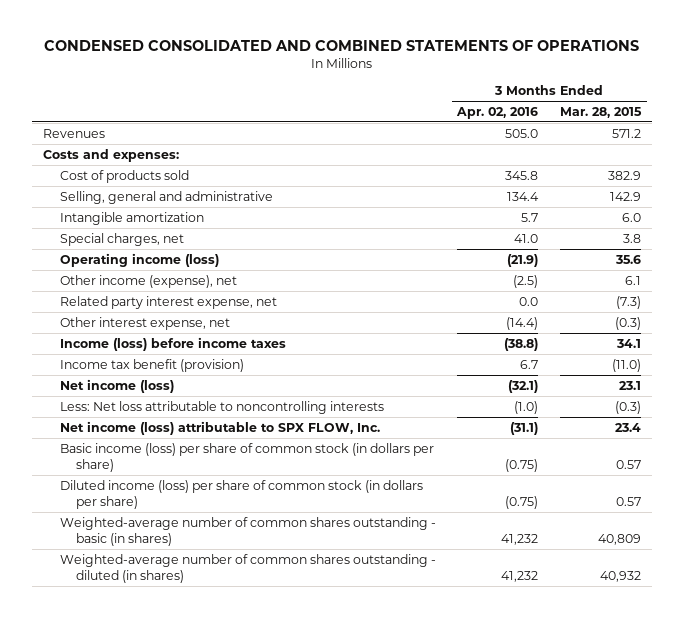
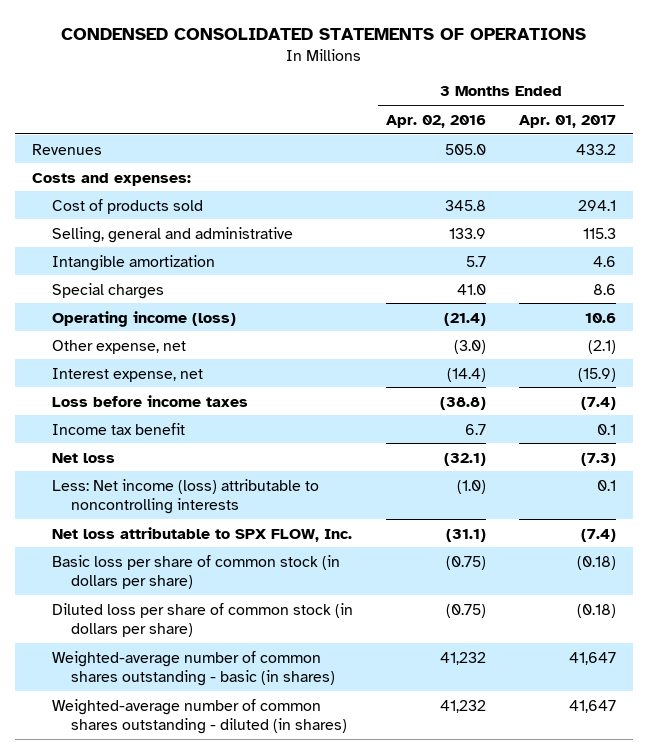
- CONDENSED CONSOLIDATED AND COMBINED STATEMENTS OF OPERATIONS
+ CONDENSED CONSOLIDATED STATEMENTS OF OPERATIONS
- | 3 Months Ended Apr. 02, 2016 | 3 Months Ended Mar. 28, 2015
+ | 3 Months Ended Apr. 02, 2016 | 3 Months Ended Apr. 01, 2017
- Selling, general and administrative | 134.4 | 142.9
+ Selling, general and administrative | 133.9 | 115.3
- Special charges, net | 41.0 | 3.8
- Operating income (loss) | (21.9) | 35.6
- Other income (expense), net | (2.5) | 6.1
- Related party interest expense, net | 0.0 | (7.3)
- Other interest expense, net | (14.4) | (0.3)
- Income (loss) before income taxes | (38.8) | 34.1
- Income tax benefit (provision) | 6.7 | (11.0)
- Net income (loss) | (32.1) | 23.1
- Less: Net loss attributable to noncontrolling interests | (1.0) | (0.3)
- Net income (loss) attributable to SPX FLOW, Inc. | (31.1) | 23.4
- Basic income (loss) per share of common stock (in dollars per share) | (0.75) | 0.57
- Diluted income (loss) per share of common stock (in dollars per share) | (0.75) | 0.57
+ Special charges | 41.0 | 8.6
+ Operating income (loss) | (21.4) | 10.6
+ Other expense, net | (3.0) | (2.1)
+ Interest expense, net | (14.4) | (15.9)
+ Loss before income taxes | (38.8) | (7.4)
+ Income tax benefit | 6.7 | 0.1
+ Net loss | (32.1) | (7.3)
+ Less: Net income (loss) attributable to noncontrolling interests | (1.0) | 0.1
+ Net loss attributable to SPX FLOW, Inc. | (31.1) | (7.4)
+ Basic loss per share of common stock (in dollars per share) | (0.75) | (0.18)
+ Diluted loss per share of common stock (in dollars per share) | (0.75) | (0.18)

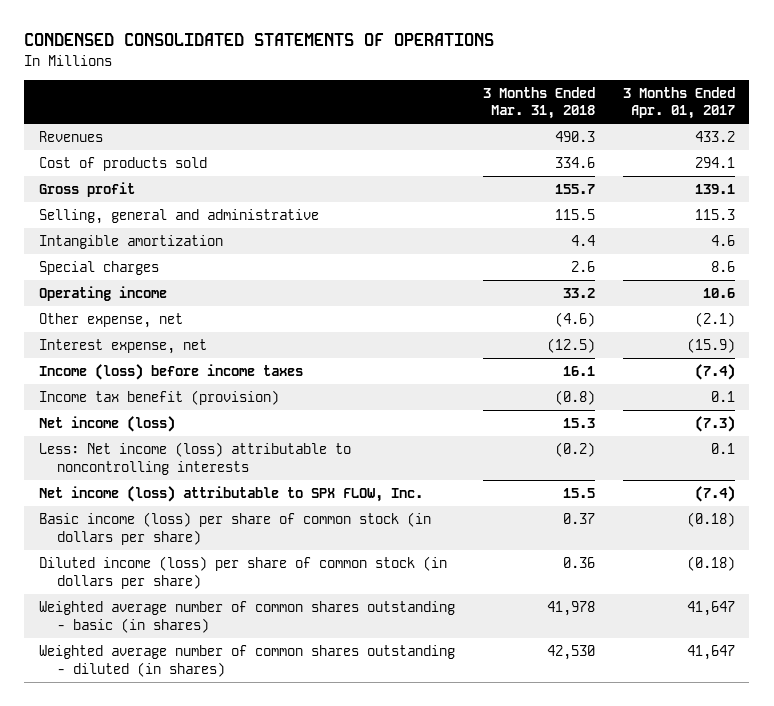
- | 3 Months Ended Apr. 02, 2016 | 3 Months Ended Apr. 01, 2017
+ | 3 Months Ended Mar. 31, 2018 | 3 Months Ended Apr. 01, 2017
- Costs and expenses:
+ Gross profit | 155.7 | 139.1
- Operating income (loss) | (21.4) | 10.6
+ Operating income | 33.2 | 10.6
- Loss before income taxes | (38.8) | (7.4)
- Income tax benefit | 6.7 | 0.1
- Net loss | (32.1) | (7.3)
+ Income (loss) before income taxes | 16.1 | (7.4)
+ Income tax benefit (provision) | (0.8) | 0.1
+ Net income (loss) | 15.3 | (7.3)
- Net loss attributable to SPX FLOW, Inc. | (31.1) | (7.4)
- Basic loss per share of common stock (in dollars per share) | (0.75) | (0.18)
- Diluted loss per share of common stock (in dollars per share) | (0.75) | (0.18)
- Weighted-average number of common shares outstanding - basic (in shares) | 41,232 | 41,647
- Weighted-average number of common shares outstanding - diluted (in shares) | 41,232 | 41,647
+ Net income (loss) attributable to SPX FLOW, Inc. | 15.5 | (7.4)
+ Basic income (loss) per share of common stock (in dollars per share) | 0.37 | (0.18)
+ Diluted income (loss) per share of common stock (in dollars per share) | 0.36 | (0.18)
+ Weighted average number of common shares outstanding - basic (in shares) | 41,978 | 41,647
+ Weighted average number of common shares outstanding - diluted (in shares) | 42,530 | 41,647

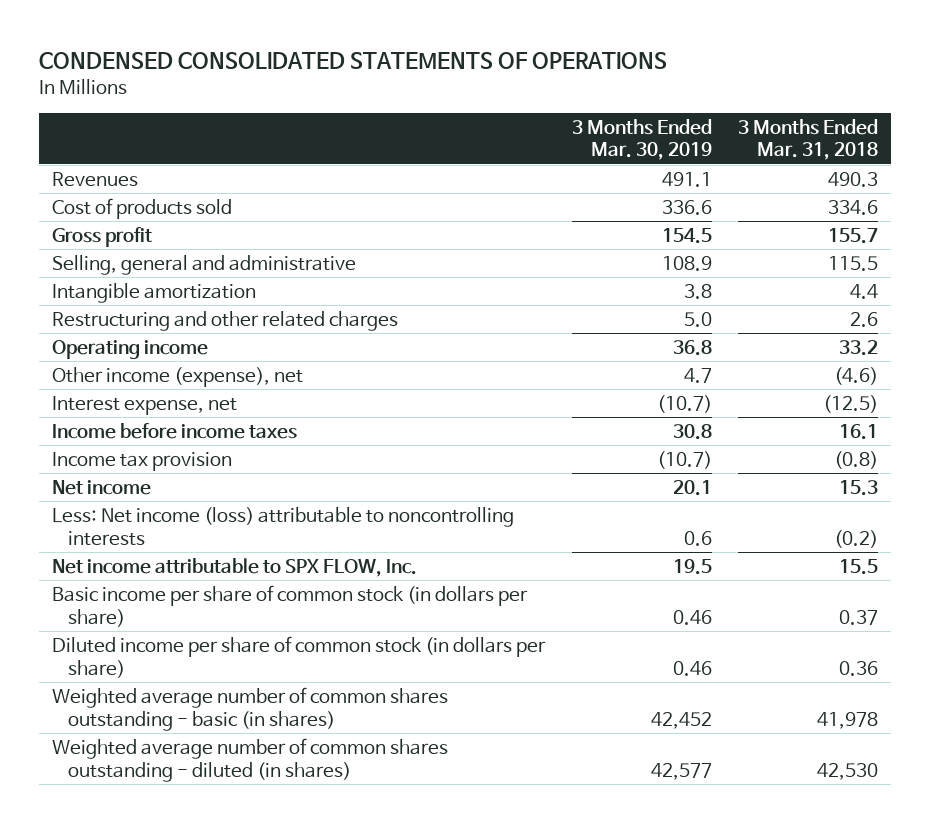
- | 3 Months Ended Mar. 31, 2018 | 3 Months Ended Apr. 01, 2017
+ | 3 Months Ended Mar. 30, 2019 | 3 Months Ended Mar. 31, 2018
- Special charges | 2.6 | 8.6
+ Restructuring and other related charges | 5.0 | 2.6
- Other expense, net | (4.6) | (2.1)
+ Other income (expense), net | 4.7 | (4.6)
- Income (loss) before income taxes | 16.1 | (7.4)
- Income tax benefit (provision) | (0.8) | 0.1
- Net income (loss) | 15.3 | (7.3)
+ Income before income taxes | 30.8 | 16.1
+ Income tax provision | (10.7) | (0.8)
+ Net income | 20.1 | 15.3
- Net income (loss) attributable to SPX FLOW, Inc. | 15.5 | (7.4)
- Basic income (loss) per share of common stock (in dollars per share) | 0.37 | (0.18)
- Diluted income (loss) per share of common stock (in dollars per share) | 0.36 | (0.18)
+ Net income attributable to SPX FLOW, Inc. | 19.5 | 15.5
+ Basic income per share of common stock (in dollars per share) | 0.46 | 0.37
+ Diluted income per share of common stock (in dollars per share) | 0.46 | 0.36

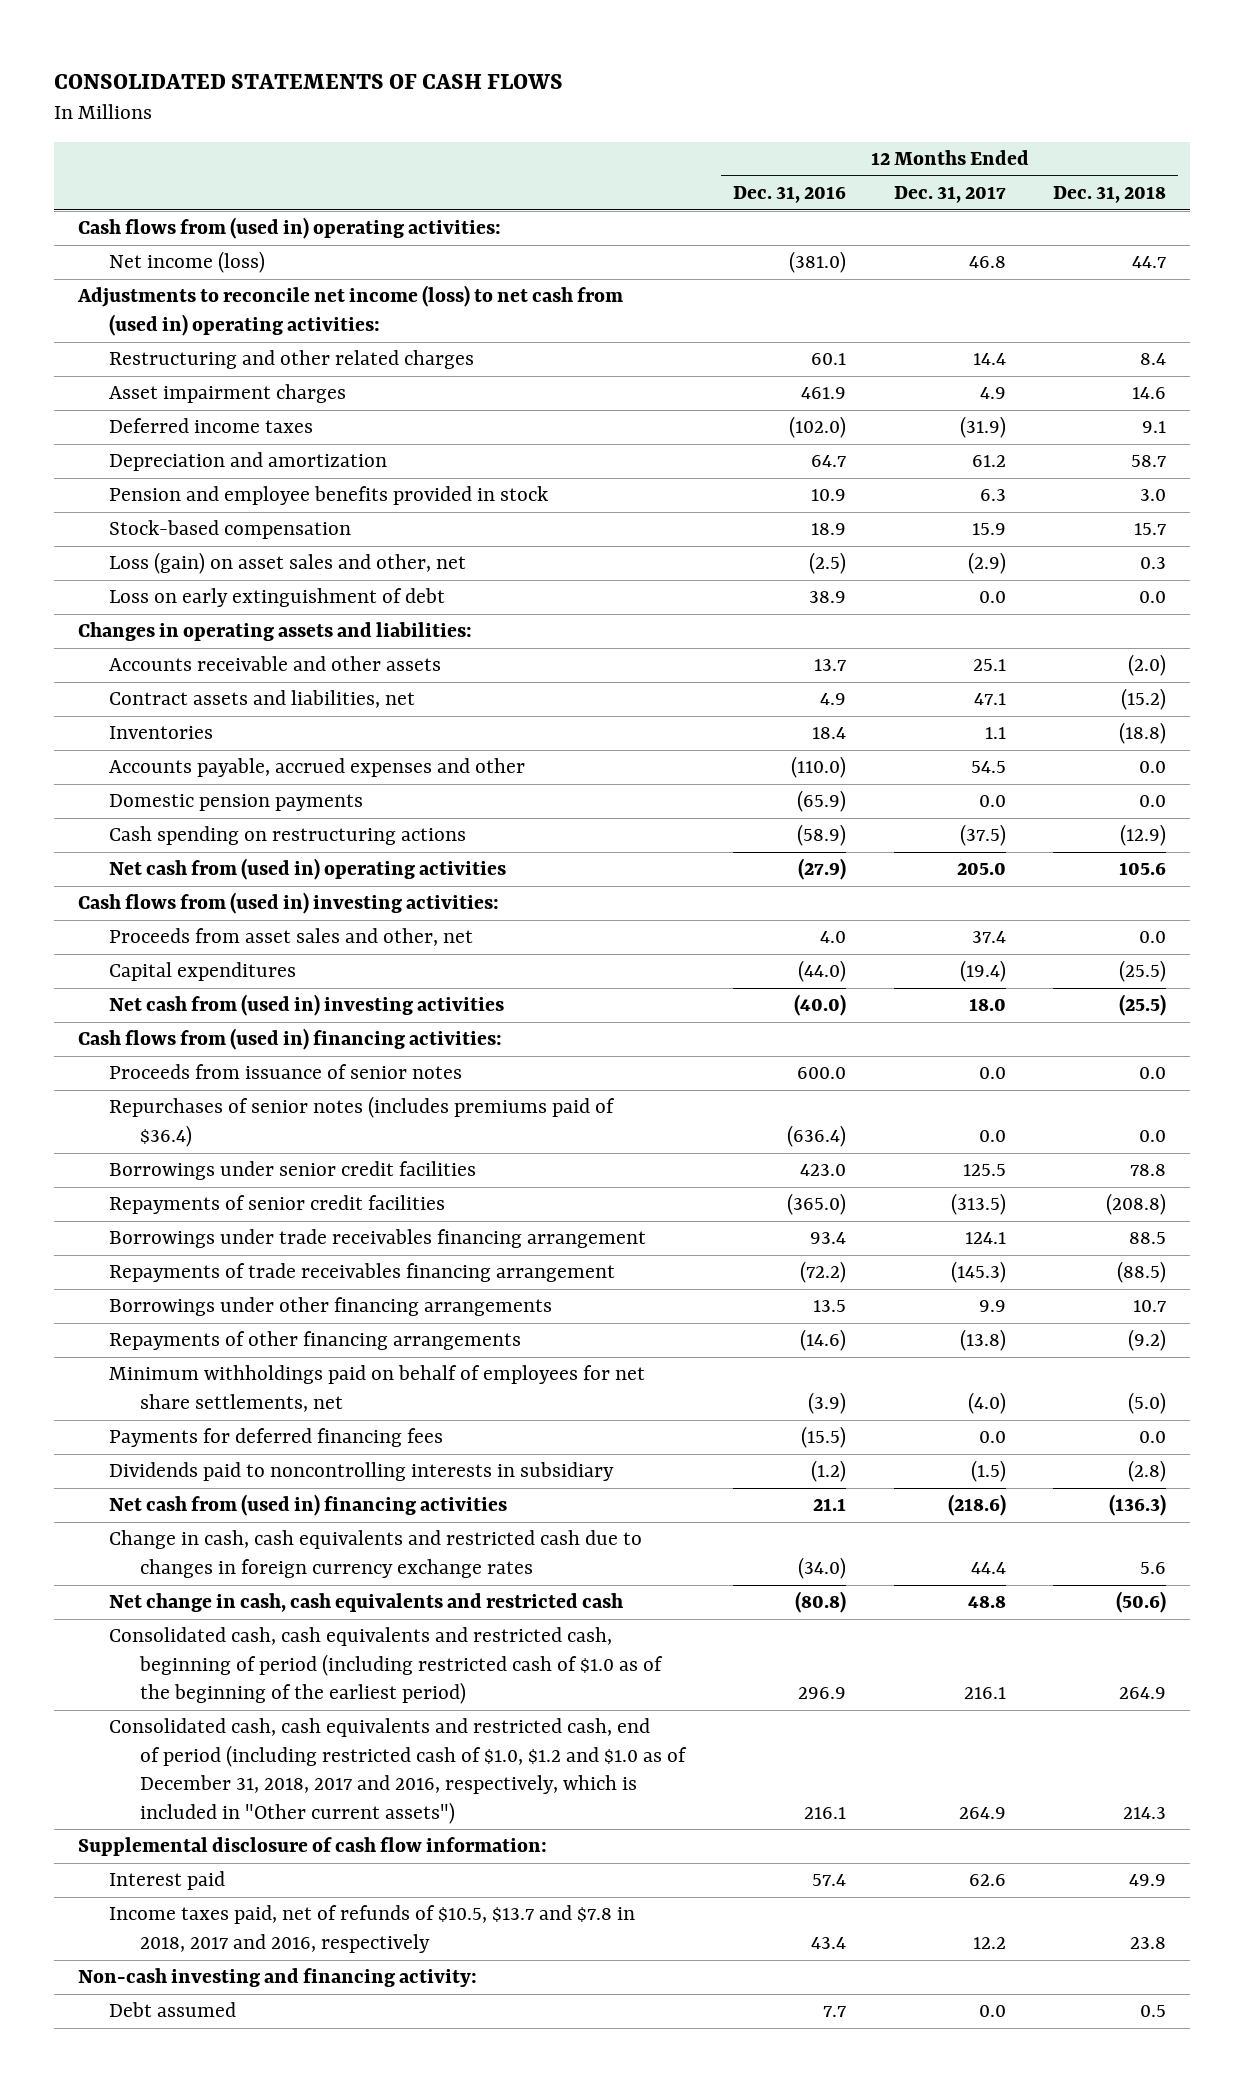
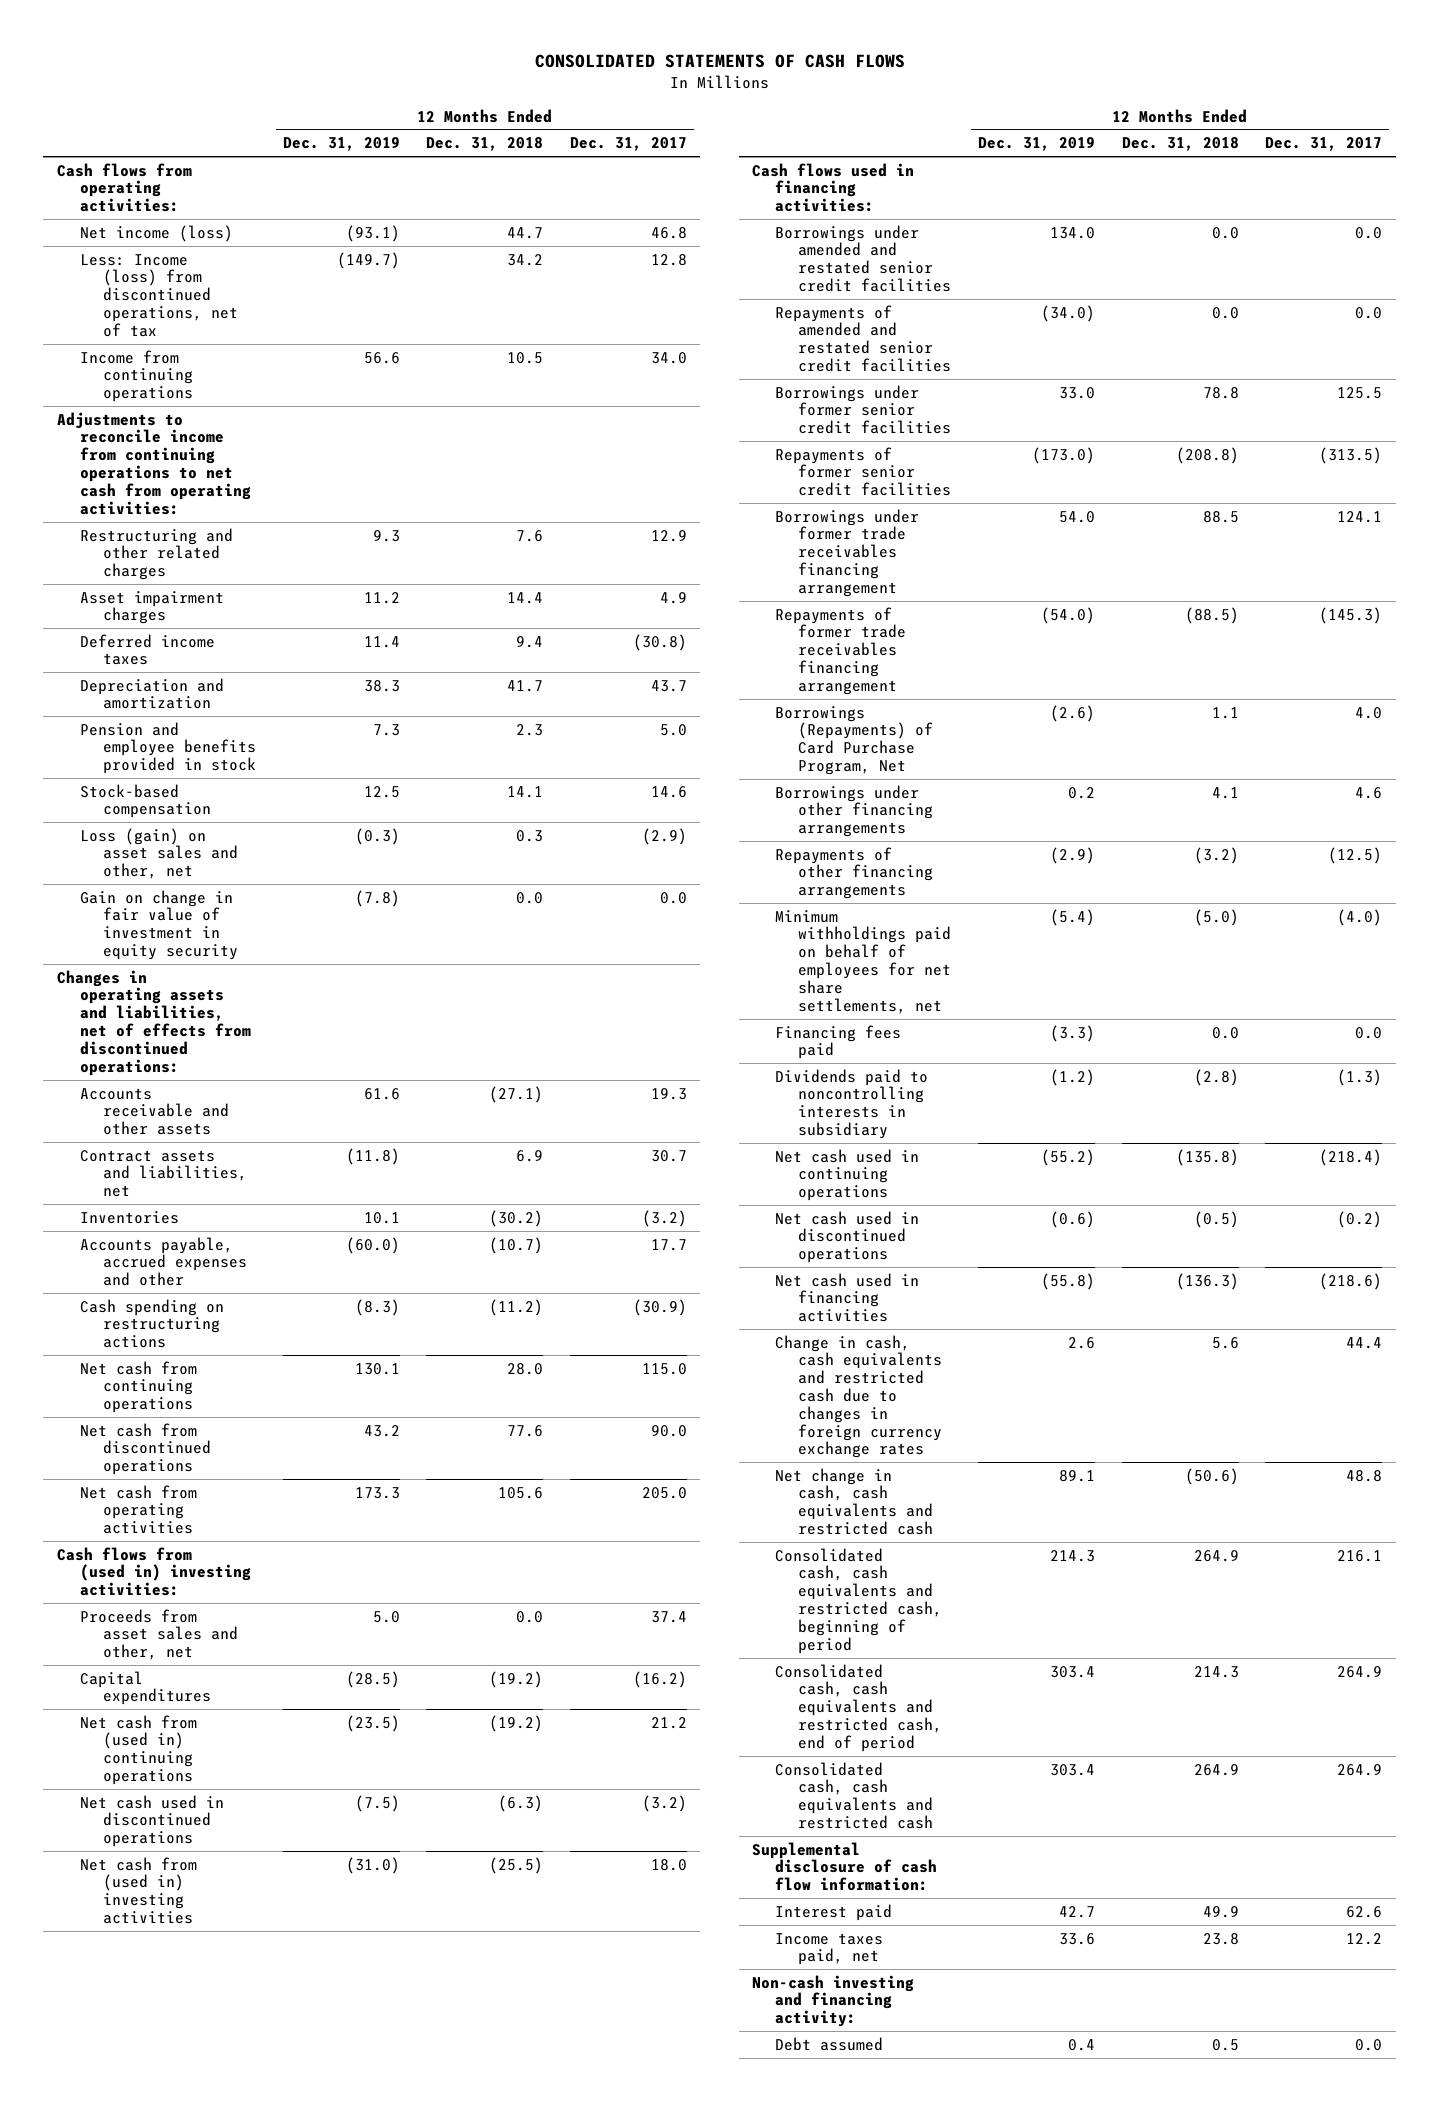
- | 12 Months Ended Dec. 31, 2016 | 12 Months Ended Dec. 31, 2017 | 12 Months Ended Dec. 31, 2018
+ | 12 Months Ended Dec. 31, 2019 | 12 Months Ended Dec. 31, 2018 | 12 Months Ended Dec. 31, 2017
- Cash flows from (used in) operating activities:
+ Cash flows from operating activities:
- Adjustments to reconcile net income (loss) to net cash from (used in) operating activities:
- Restructuring and other related charges | 60.1 | 14.4 | 8.4
- Asset impairment charges | 461.9 | 4.9 | 14.6
- Deferred income taxes | (102.0) | (31.9) | 9.1
- Depreciation and amortization | 64.7 | 61.2 | 58.7
- Pension and employee benefits provided in stock | 10.9 | 6.3 | 3.0
- Stock-based compensation | 18.9 | 15.9 | 15.7
+ Less: Income (loss) from discontinued operations, net of tax | (149.7) | 34.2 | 12.8
+ Income from continuing operations | 56.6 | 10.5 | 34.0
+ Adjustments to reconcile income from continuing operations to net cash from operating activities:
+ Restructuring and other related charges | 9.3 | 7.6 | 12.9
+ Asset impairment charges | 11.2 | 14.4 | 4.9
+ Deferred income taxes | 11.4 | 9.4 | (30.8)
+ Depreciation and amortization | 38.3 | 41.7 | 43.7
+ Pension and employee benefits provided in stock | 7.3 | 2.3 | 5.0
+ Stock-based compensation | 12.5 | 14.1 | 14.6
- Loss on early extinguishment of debt | 38.9 | 0.0 | 0.0
- Changes in operating assets and liabilities:
- Accounts receivable and other assets | 13.7 | 25.1 | (2.0)
- Contract assets and liabilities, net | 4.9 | 47.1 | (15.2)
- Inventories | 18.4 | 1.1 | (18.8)
- Accounts payable, accrued expenses and other | (110.0) | 54.5 | 0.0
- Domestic pension payments | (65.9) | 0.0 | 0.0
- Cash spending on restructuring actions | (58.9) | (37.5) | (12.9)
- Net cash from (used in) operating activities | (27.9) | 205.0 | 105.6
+ Gain on change in fair value of investment in equity security | (7.8) | 0.0 | 0.0
+ Changes in operating assets and liabilities, net of effects from discontinued operations:
+ Accounts receivable and other assets | 61.6 | (27.1) | 19.3
+ Contract assets and liabilities, net | (11.8) | 6.9 | 30.7
+ Inventories | 10.1 | (30.2) | (3.2)
+ Accounts payable, accrued expenses and other | (60.0) | (10.7) | 17.7
+ Cash spending on restructuring actions | (8.3) | (11.2) | (30.9)
+ Net cash from continuing operations | 130.1 | 28.0 | 115.0
+ Net cash from discontinued operations | 43.2 | 77.6 | 90.0
+ Net cash from operating activities | 173.3 | 105.6 | 205.0
- Capital expenditures | (44.0) | (19.4) | (25.5)
+ Capital expenditures | (28.5) | (19.2) | (16.2)
+ Net cash from (used in) continuing operations | (23.5) | (19.2) | 21.2
+ Net cash used in discontinued operations | (7.5) | (6.3) | (3.2)
- Cash flows from (used in) financing activities:
- Proceeds from issuance of senior notes | 600.0 | 0.0 | 0.0
- Repurchases of senior notes (includes premiums paid of $36.4) | (636.4) | 0.0 | 0.0
- Borrowings under senior credit facilities | 423.0 | 125.5 | 78.8
- Repayments of senior credit facilities | (365.0) | (313.5) | (208.8)
- Borrowings under trade receivables financing arrangement | 93.4 | 124.1 | 88.5
- Repayments of trade receivables financing arrangement | (72.2) | (145.3) | (88.5)
- Borrowings under other financing arrangements | 13.5 | 9.9 | 10.7
- Repayments of other financing arrangements | (14.6) | (13.8) | (9.2)
+ Cash flows used in financing activities:
+ Borrowings under amended and restated senior credit facilities | 134.0 | 0.0 | 0.0
+ Repayments of amended and restated senior credit facilities | (34.0) | 0.0 | 0.0
+ Borrowings under former senior credit facilities | 33.0 | 78.8 | 125.5
+ Repayments of former senior credit facilities | (173.0) | (208.8) | (313.5)
+ Borrowings under former trade receivables financing arrangement | 54.0 | 88.5 | 124.1
+ Repayments of former trade receivables financing arrangement | (54.0) | (88.5) | (145.3)
+ Borrowings (Repayments) of Card Purchase Program, Net | (2.6) | 1.1 | 4.0
+ Borrowings under other financing arrangements | 0.2 | 4.1 | 4.6
+ Repayments of other financing arrangements | (2.9) | (3.2) | (12.5)
- Payments for deferred financing fees | (15.5) | 0.0 | 0.0
- Dividends paid to noncontrolling interests in subsidiary | (1.2) | (1.5) | (2.8)
- Net cash from (used in) financing activities | 21.1 | (218.6) | (136.3)
+ Financing fees paid | (3.3) | 0.0 | 0.0
+ Dividends paid to noncontrolling interests in subsidiary | (1.2) | (2.8) | (1.3)
+ Net cash used in continuing operations | (55.2) | (135.8) | (218.4)
+ Net cash used in discontinued operations | (0.6) | (0.5) | (0.2)
+ Net cash used in financing activities | (55.8) | (136.3) | (218.6)
- Consolidated cash, cash equivalents and restricted cash, beginning of period (including restricted cash of $1.0 as of the beginning of the earliest period) | 296.9 | 216.1 | 264.9
- Consolidated cash, cash equivalents and restricted cash, end of period (including restricted cash of $1.0, $1.2 and $1.0 as of December 31, 2018, 2017 and 2016, respectively, which is included in "Other current assets") | 216.1 | 264.9 | 214.3
+ Consolidated cash, cash equivalents and restricted cash, beginning of period | 214.3 | 264.9 | 216.1
+ Consolidated cash, cash equivalents and restricted cash, end of period | 303.4 | 214.3 | 264.9
+ Consolidated cash, cash equivalents and restricted cash | 303.4 | 264.9 | 264.9
- Income taxes paid, net of refunds of $10.5, $13.7 and $7.8 in 2018, 2017 and 2016, respectively | 43.4 | 12.2 | 23.8
+ Income taxes paid, net | 33.6 | 23.8 | 12.2

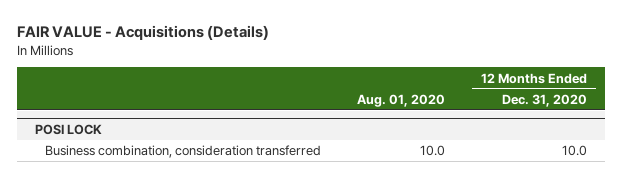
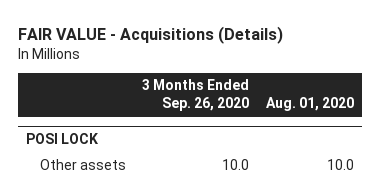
- | Aug. 01, 2020 | 12 Months Ended Dec. 31, 2020
+ | 3 Months Ended Sep. 26, 2020 | Aug. 01, 2020
@ POSI LOCK
- Business combination, consideration transferred | 10.0 | 10.0
+ Other assets | 10.0 | 10.0

